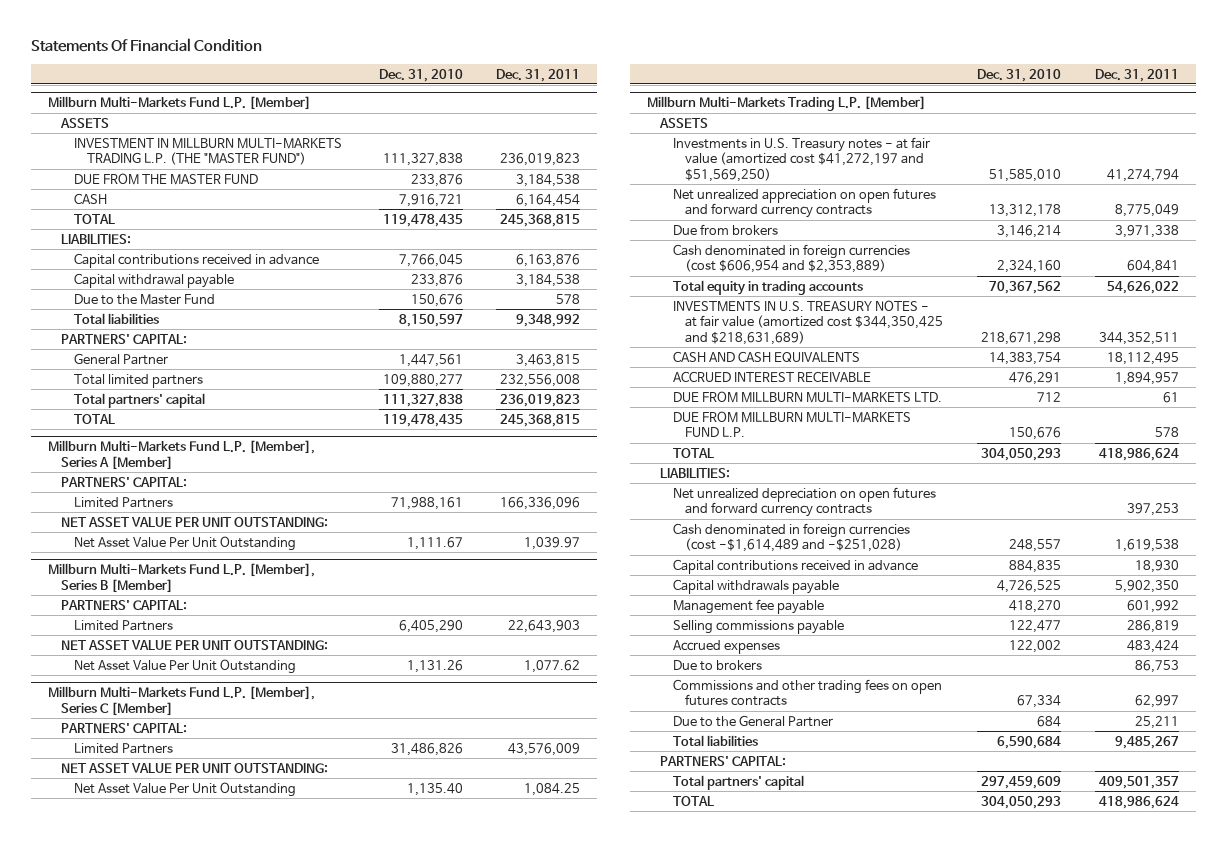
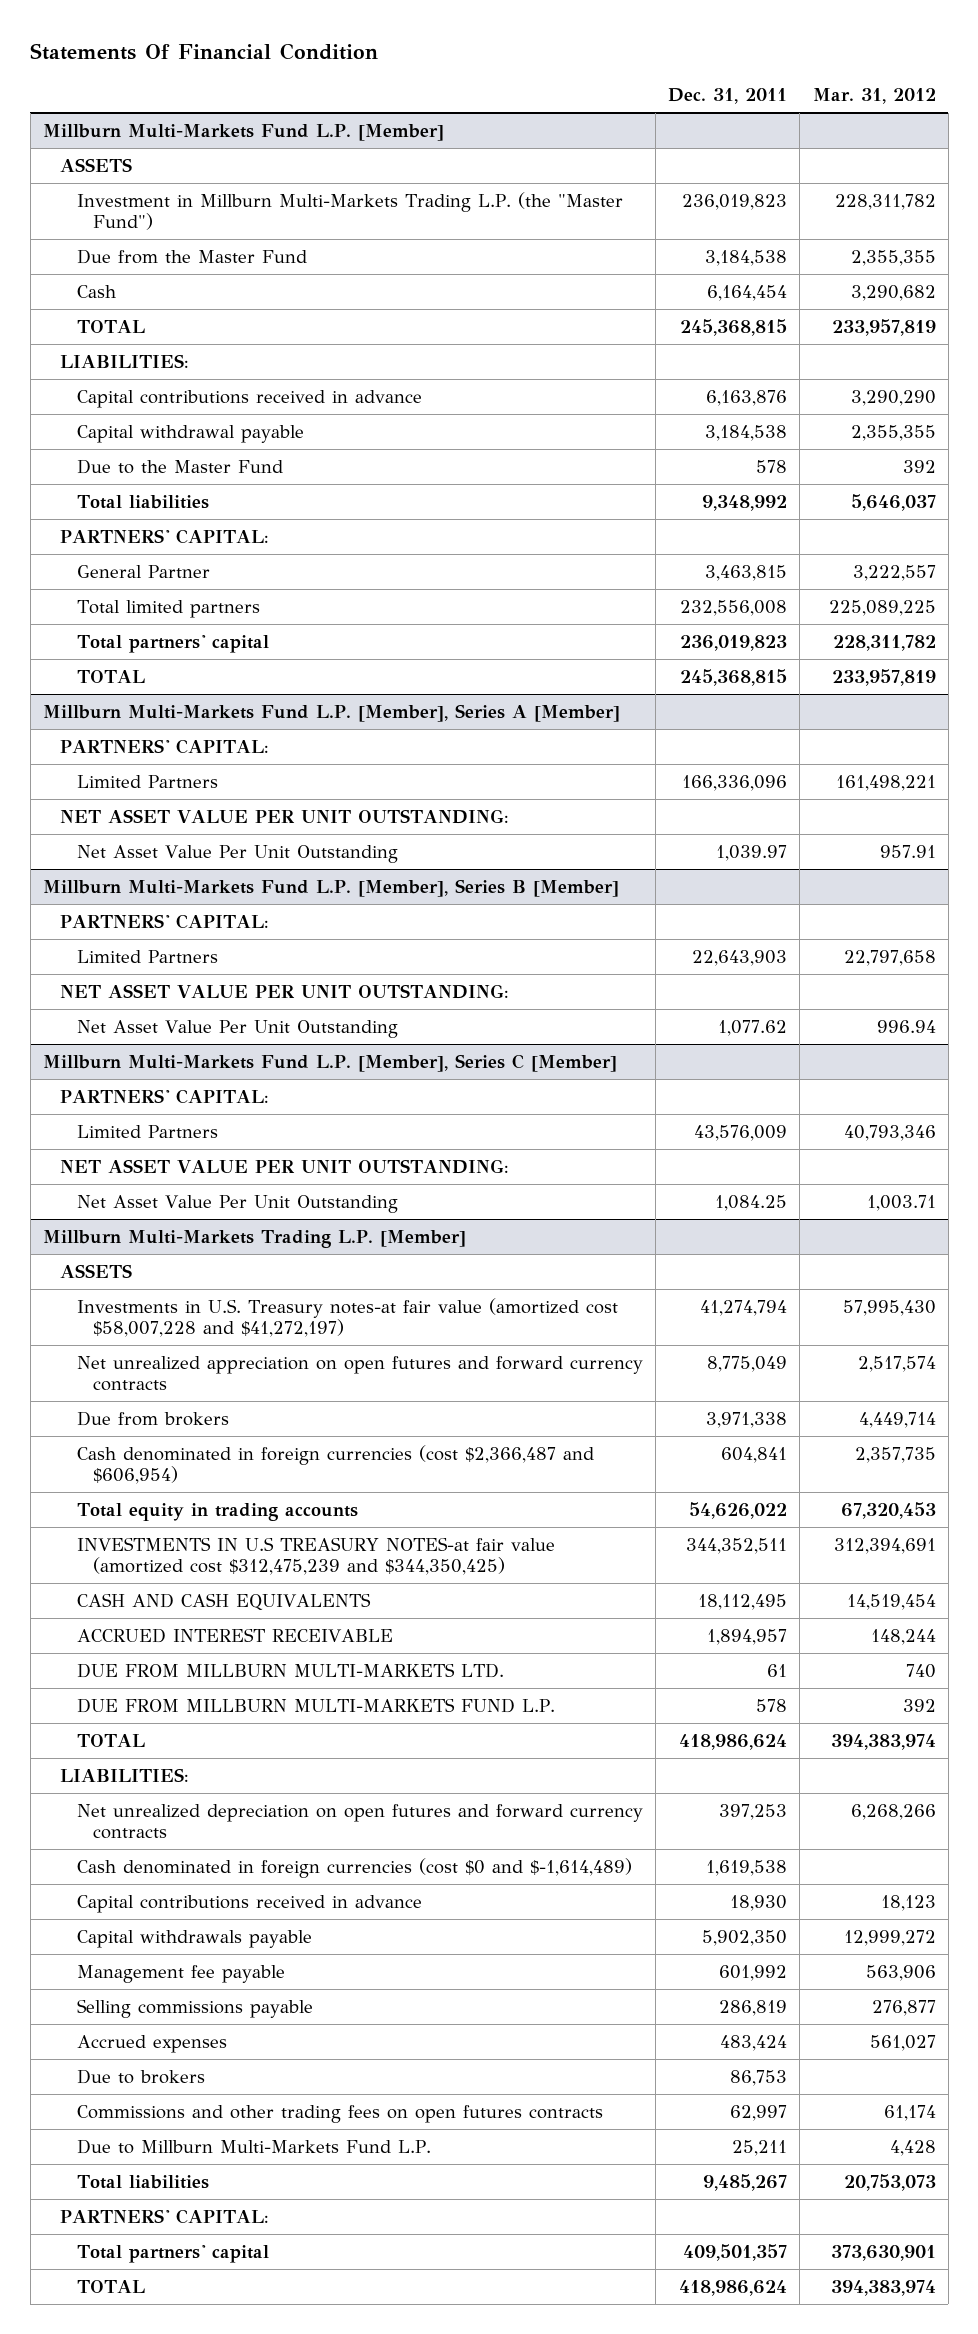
- | Dec. 31, 2010 | Dec. 31, 2011
+ | Dec. 31, 2011 | Mar. 31, 2012
@ Millburn Multi-Markets Fund L.P. [Member]
- INVESTMENT IN MILLBURN MULTI-MARKETS TRADING L.P. (THE "MASTER FUND") | 111,327,838 | 236,019,823
- DUE FROM THE MASTER FUND | 233,876 | 3,184,538
- CASH | 7,916,721 | 6,164,454
+ Investment in Millburn Multi-Markets Trading L.P. (the "Master Fund") | 236,019,823 | 228,311,782
+ Due from the Master Fund | 3,184,538 | 2,355,355
+ Cash | 6,164,454 | 3,290,682
@ Millburn Multi-Markets Trading L.P. [Member]
- Investments in U.S. Treasury notes - at fair value (amortized cost $41,272,197 and $51,569,250) | 51,585,010 | 41,274,794
+ Investments in U.S. Treasury notes-at fair value (amortized cost $58,007,228 and $41,272,197) | 41,274,794 | 57,995,430
- Cash denominated in foreign currencies (cost $606,954 and $2,353,889) | 2,324,160 | 604,841
+ Cash denominated in foreign currencies (cost $2,366,487 and $606,954) | 604,841 | 2,357,735
- INVESTMENTS IN U.S. TREASURY NOTES - at fair value (amortized cost $344,350,425 and $218,631,689) | 218,671,298 | 344,352,511
+ INVESTMENTS IN U.S TREASURY NOTES-at fair value (amortized cost $312,475,239 and $344,350,425) | 344,352,511 | 312,394,691
- Cash denominated in foreign currencies (cost -$1,614,489 and -$251,028) | 248,557 | 1,619,538
+ Cash denominated in foreign currencies (cost $0 and $-1,614,489) | 1,619,538 |
- Due to the General Partner | 684 | 25,211
+ Due to Millburn Multi-Markets Fund L.P. | 25,211 | 4,428

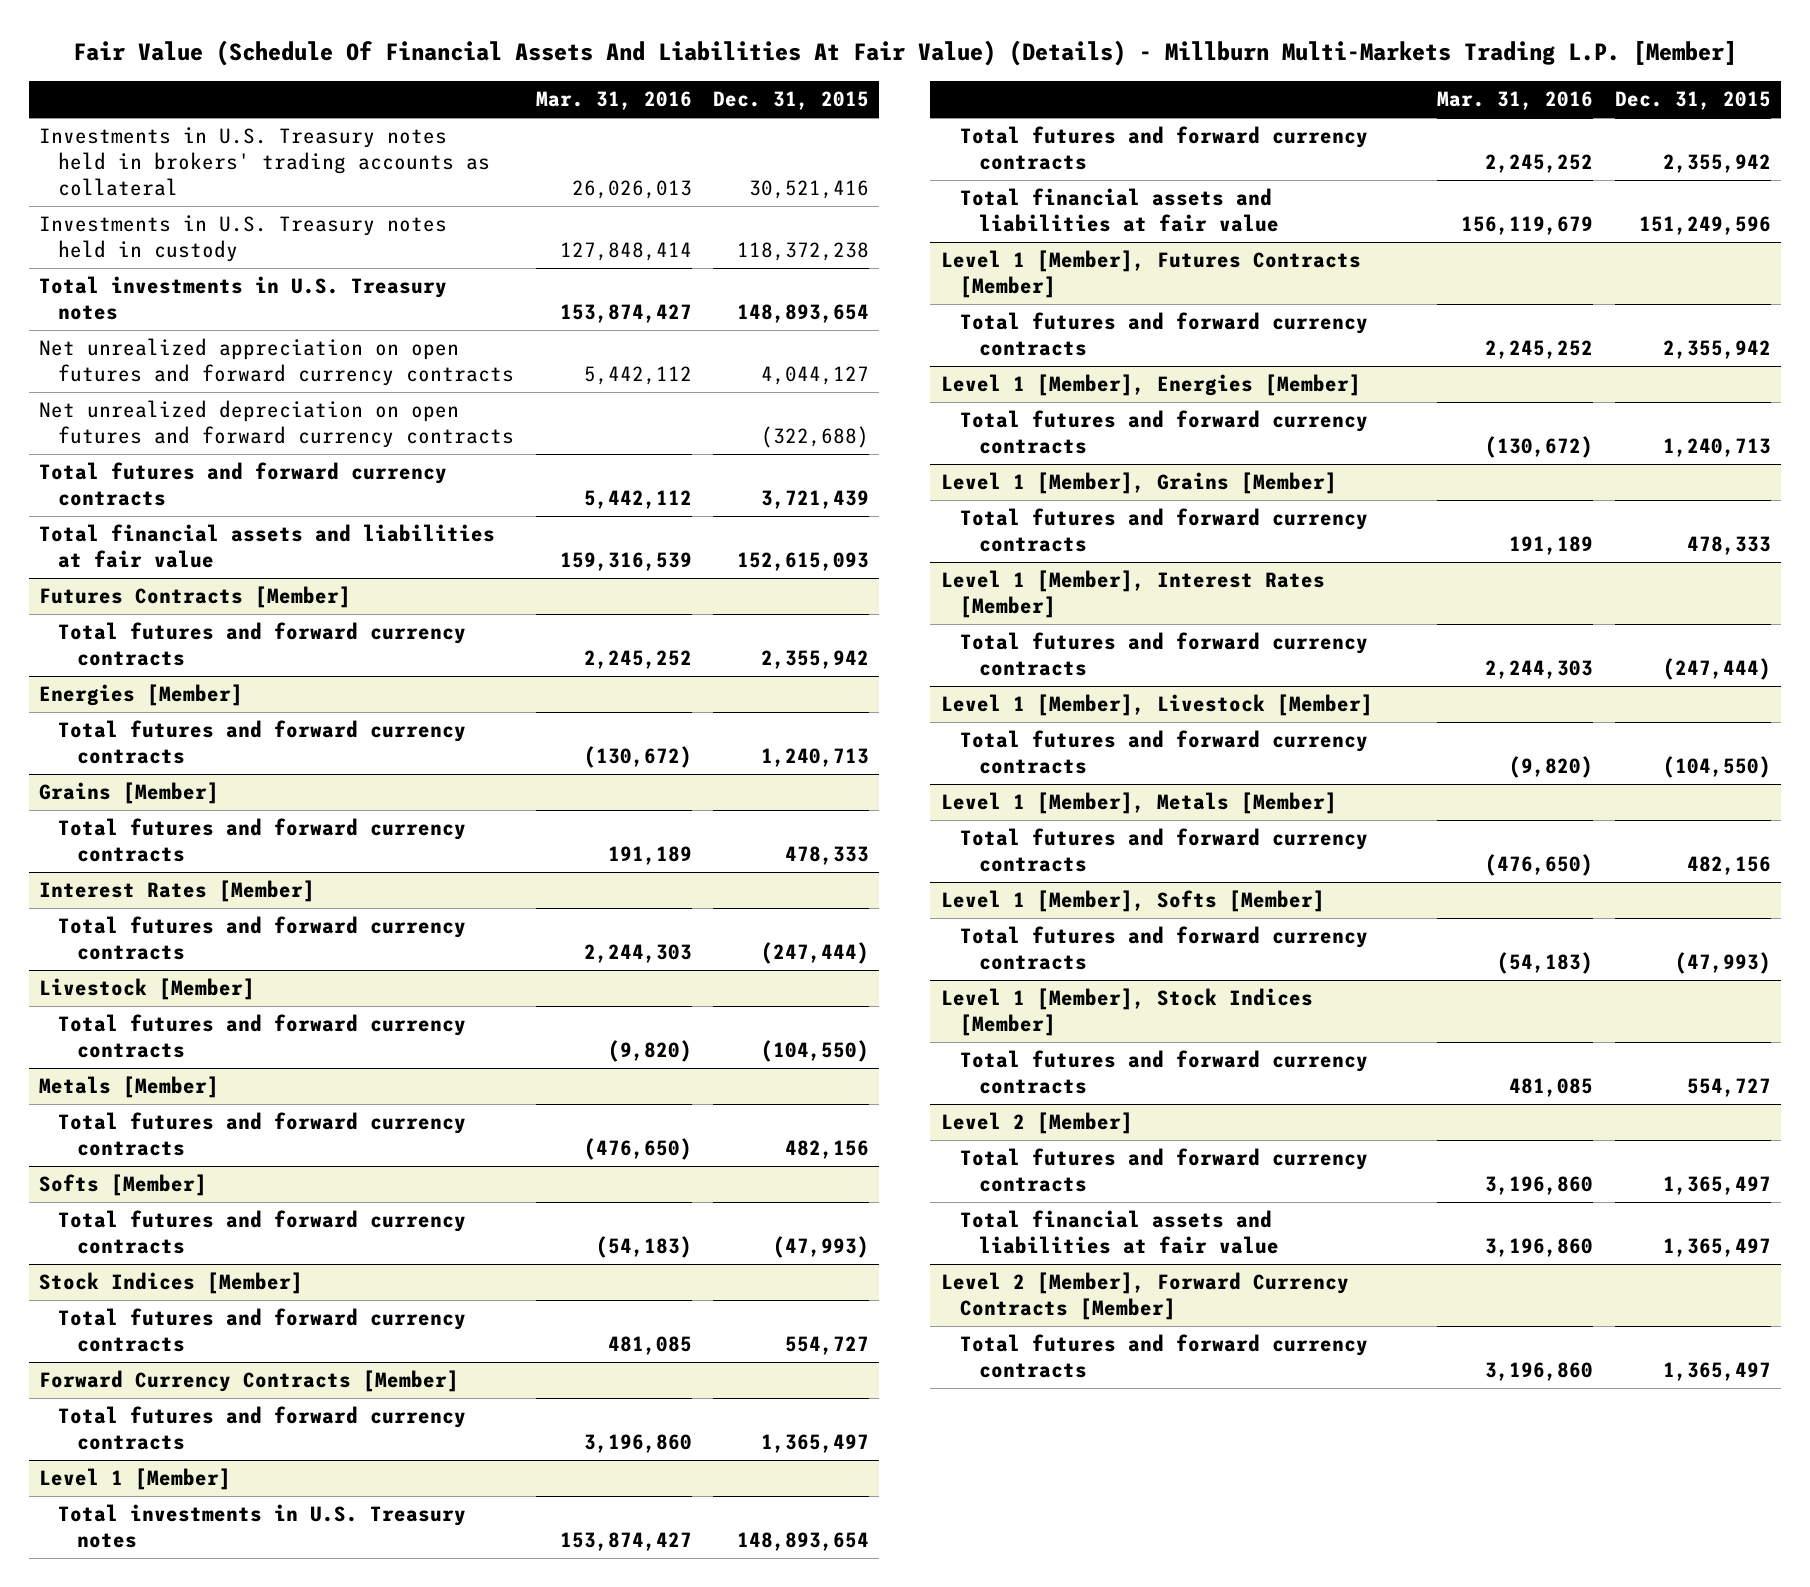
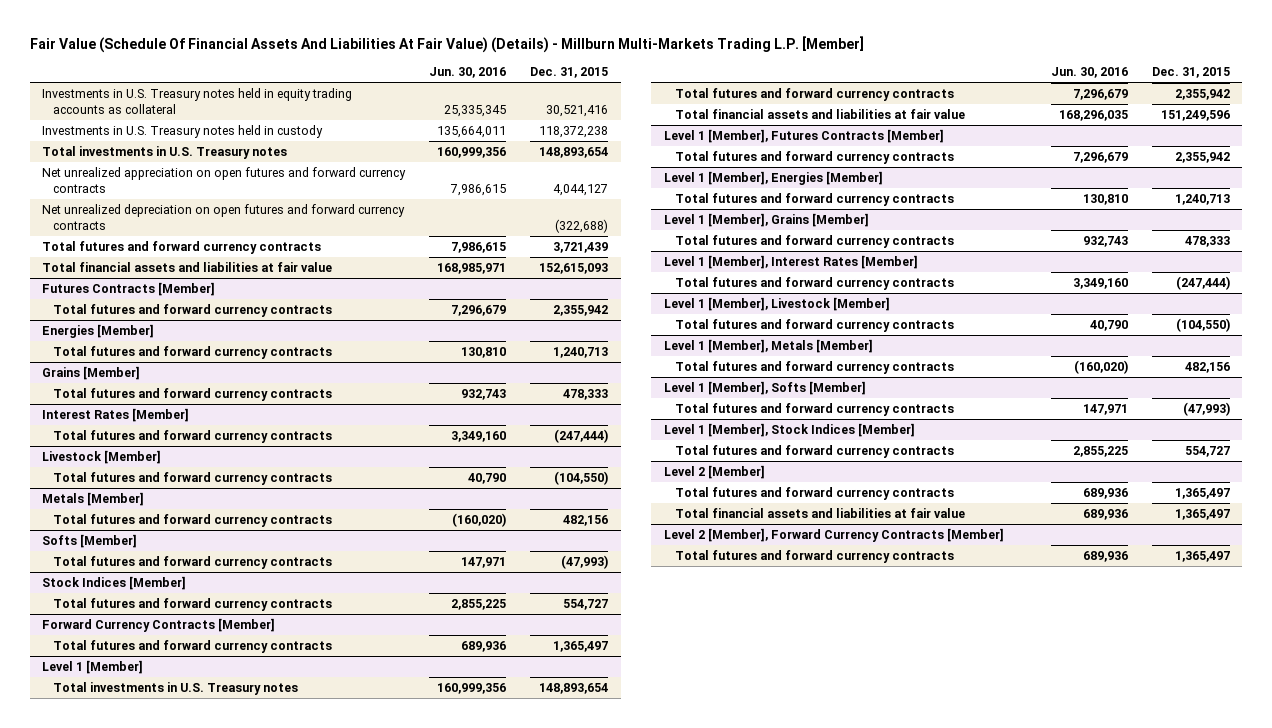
- | Mar. 31, 2016 | Dec. 31, 2015
+ | Jun. 30, 2016 | Dec. 31, 2015
- Investments in U.S. Treasury notes held in brokers' trading accounts as collateral | 26,026,013 | 30,521,416
+ Investments in U.S. Treasury notes held in equity trading accounts as collateral | 25,335,345 | 30,521,416

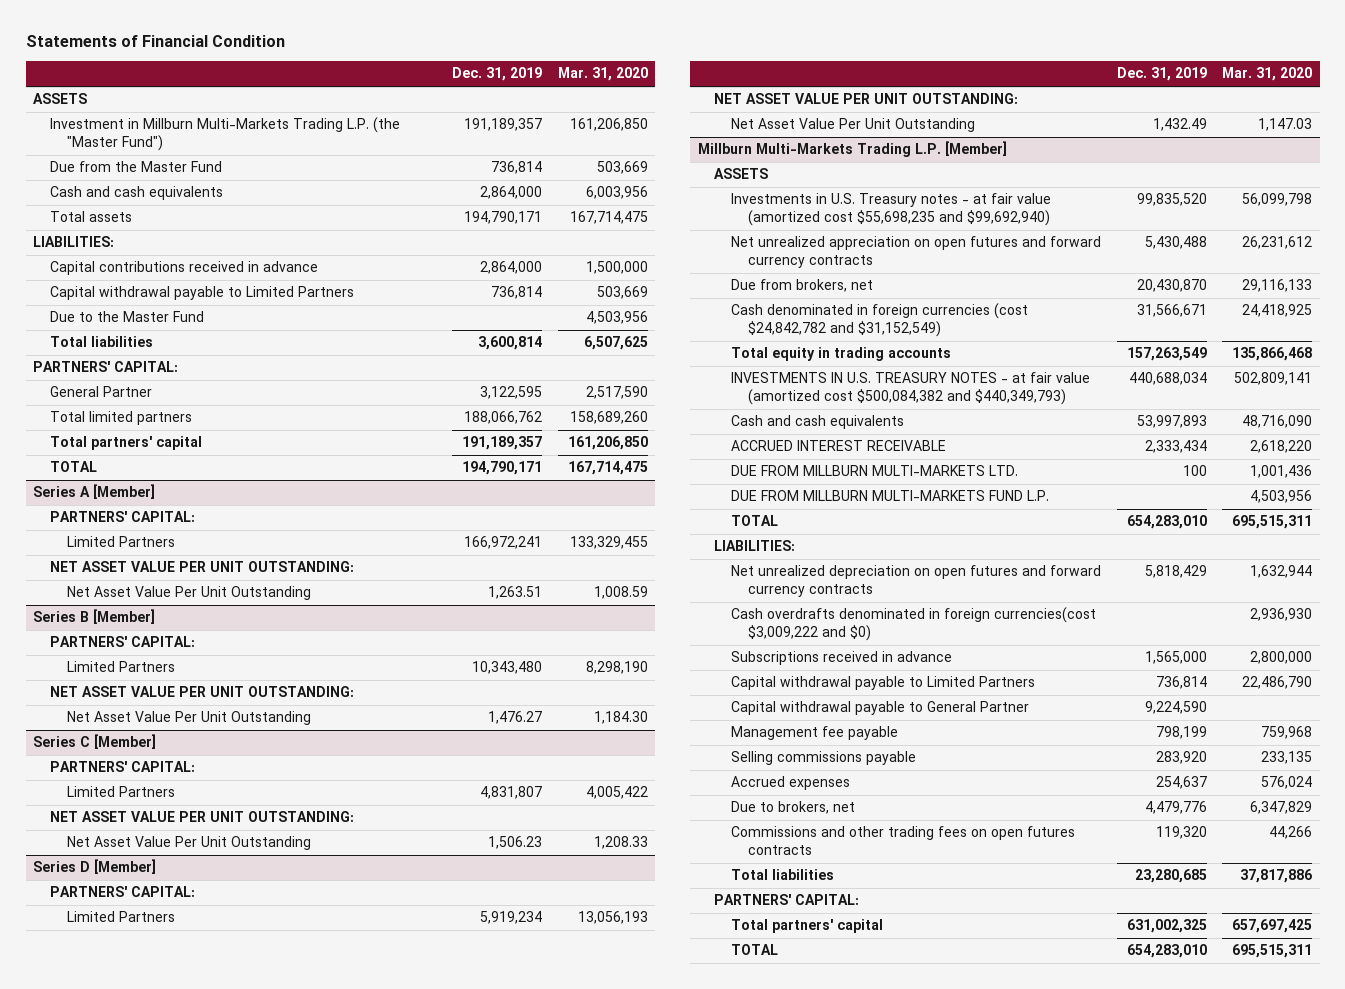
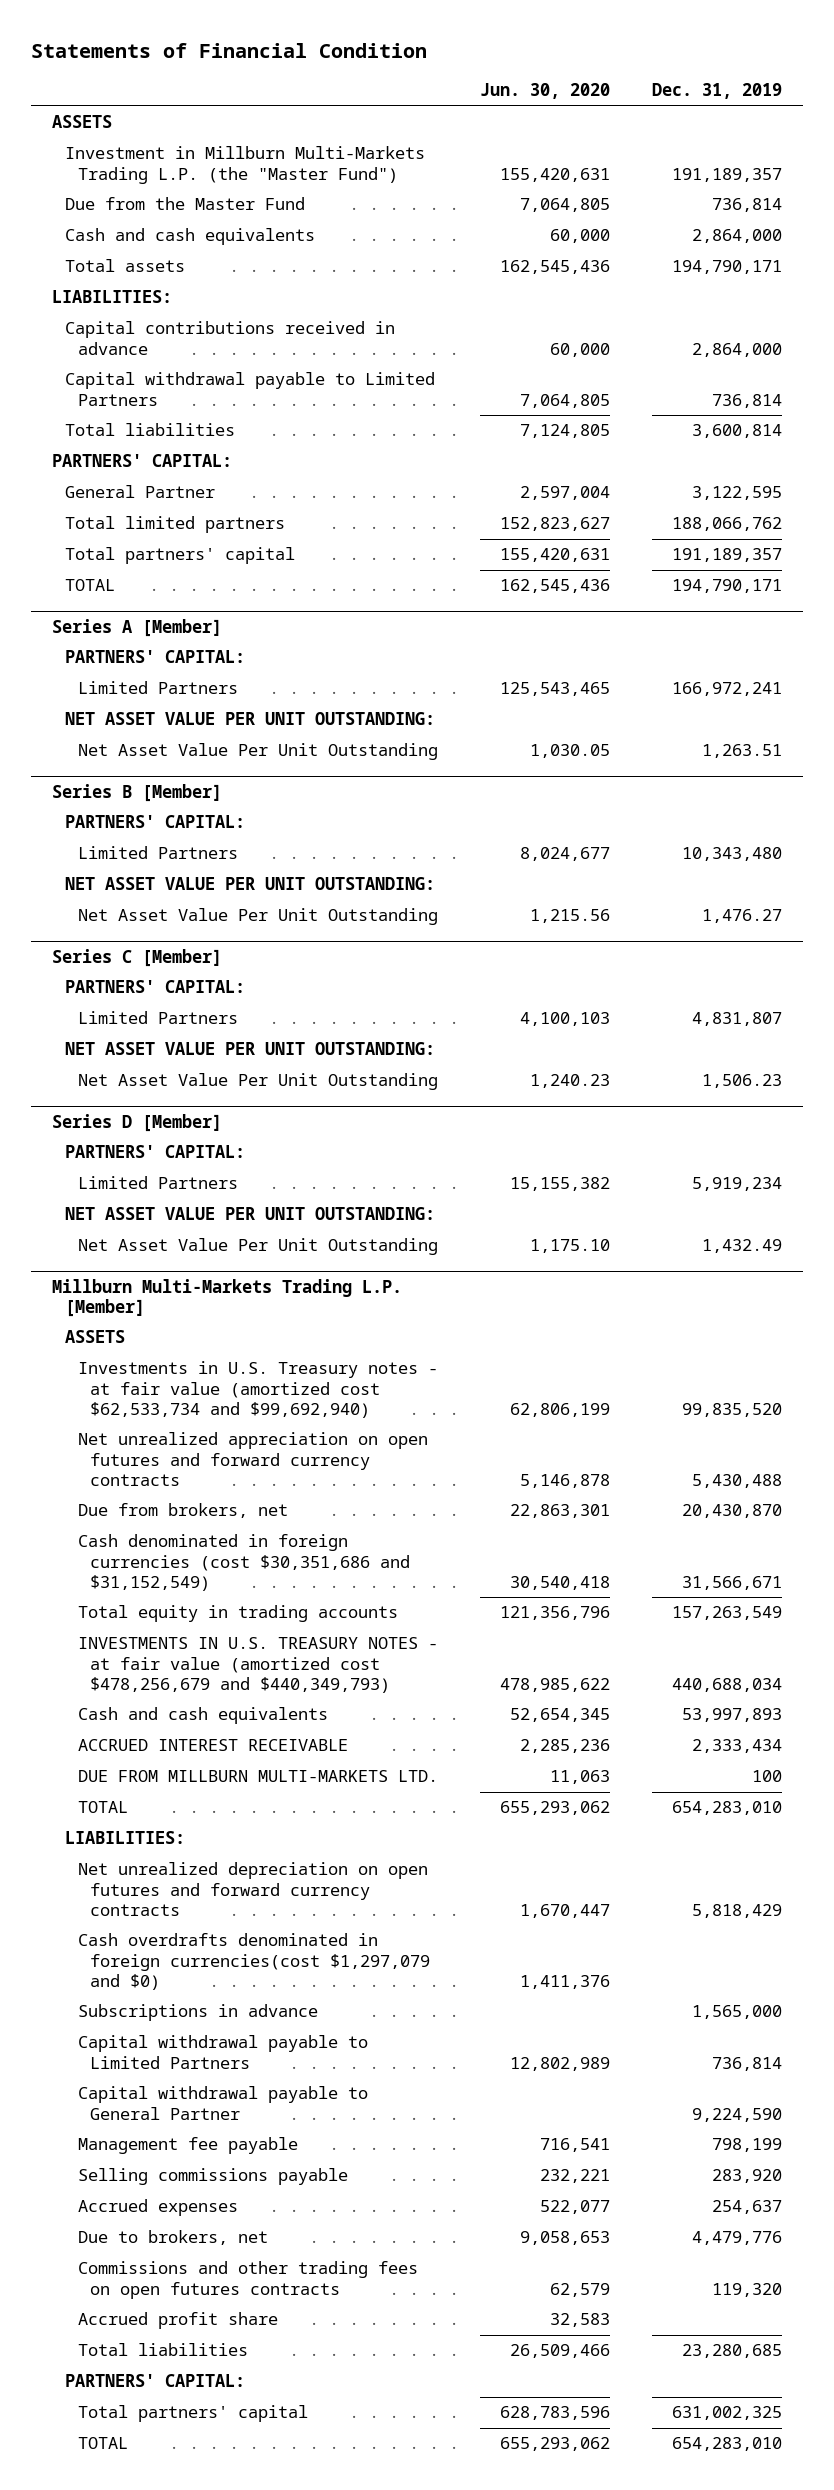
- | Dec. 31, 2019 | Mar. 31, 2020
+ | Jun. 30, 2020 | Dec. 31, 2019
- Due to the Master Fund | | 4,503,956
@ Millburn Multi-Markets Trading L.P. [Member]
- Investments in U.S. Treasury notes - at fair value (amortized cost $55,698,235 and $99,692,940) | 99,835,520 | 56,099,798
+ Investments in U.S. Treasury notes - at fair value (amortized cost $62,533,734 and $99,692,940) | 62,806,199 | 99,835,520
- Cash denominated in foreign currencies (cost $24,842,782 and $31,152,549) | 31,566,671 | 24,418,925
+ Cash denominated in foreign currencies (cost $30,351,686 and $31,152,549) | 30,540,418 | 31,566,671
- INVESTMENTS IN U.S. TREASURY NOTES - at fair value (amortized cost $500,084,382 and $440,349,793) | 440,688,034 | 502,809,141
+ INVESTMENTS IN U.S. TREASURY NOTES - at fair value (amortized cost $478,256,679 and $440,349,793) | 478,985,622 | 440,688,034
- DUE FROM MILLBURN MULTI-MARKETS FUND L.P. | | 4,503,956
- Cash overdrafts denominated in foreign currencies(cost $3,009,222 and $0) | | 2,936,930
- Subscriptions received in advance | 1,565,000 | 2,800,000
+ Cash overdrafts denominated in foreign currencies(cost $1,297,079 and $0) | 1,411,376 |
+ Subscriptions in advance | | 1,565,000
+ Accrued profit share | 32,583 |

